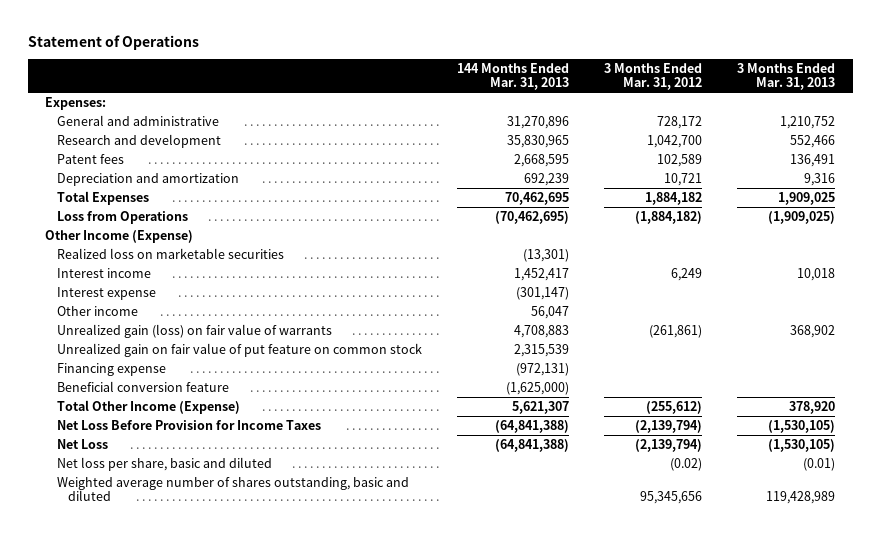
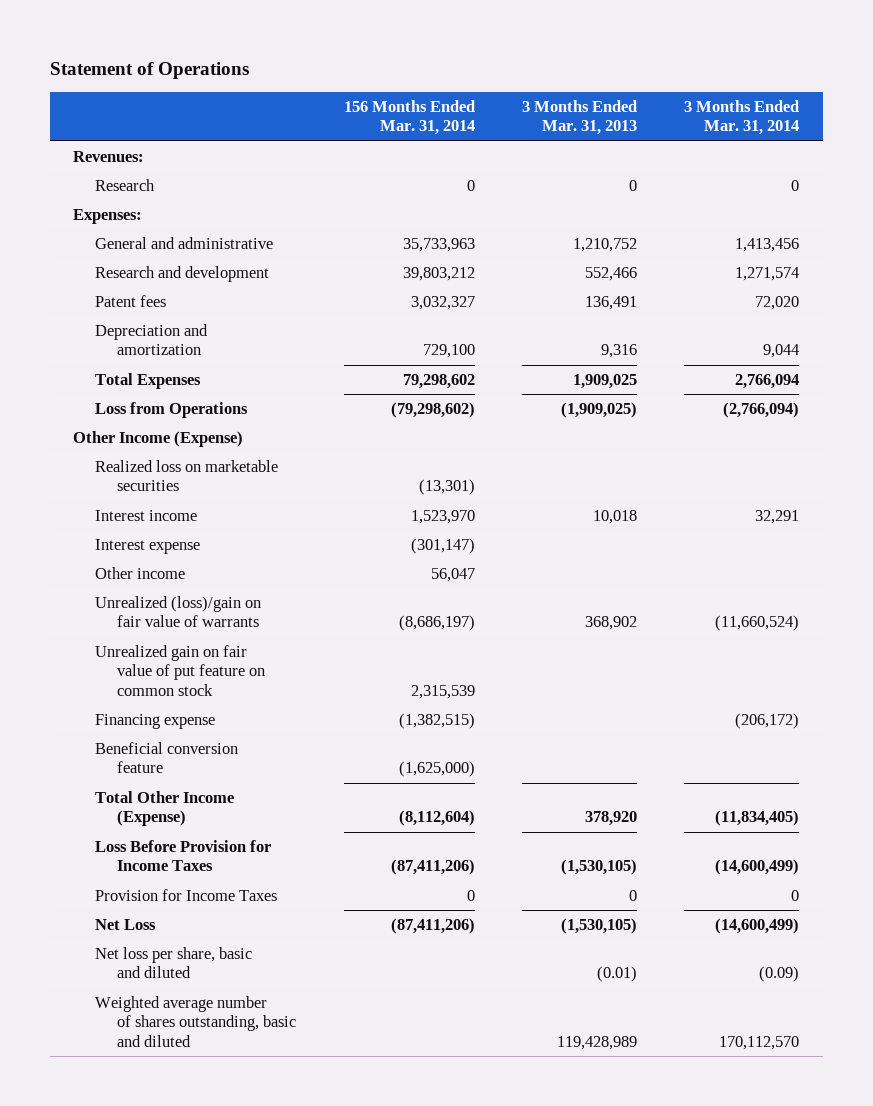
- | 144 Months Ended Mar. 31, 2013 | 3 Months Ended Mar. 31, 2012 | 3 Months Ended Mar. 31, 2013
+ | 156 Months Ended Mar. 31, 2014 | 3 Months Ended Mar. 31, 2013 | 3 Months Ended Mar. 31, 2014
+ Revenues:
+ Research | 0 | 0 | 0
- Unrealized gain (loss) on fair value of warrants | 4,708,883 | (261,861) | 368,902
+ Unrealized (loss)/gain on fair value of warrants | (8,686,197) | 368,902 | (11,660,524)
- Net Loss Before Provision for Income Taxes | (64,841,388) | (2,139,794) | (1,530,105)
+ Loss Before Provision for Income Taxes | (87,411,206) | (1,530,105) | (14,600,499)
+ Provision for Income Taxes | 0 | 0 | 0

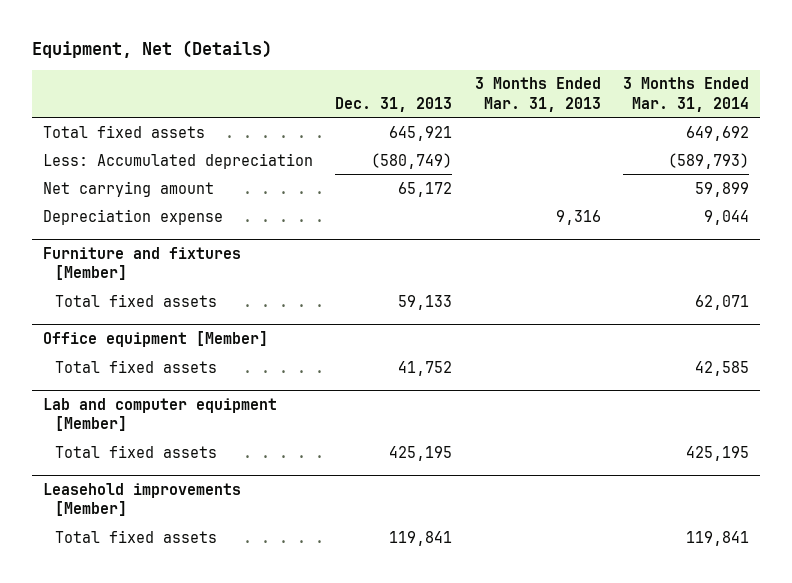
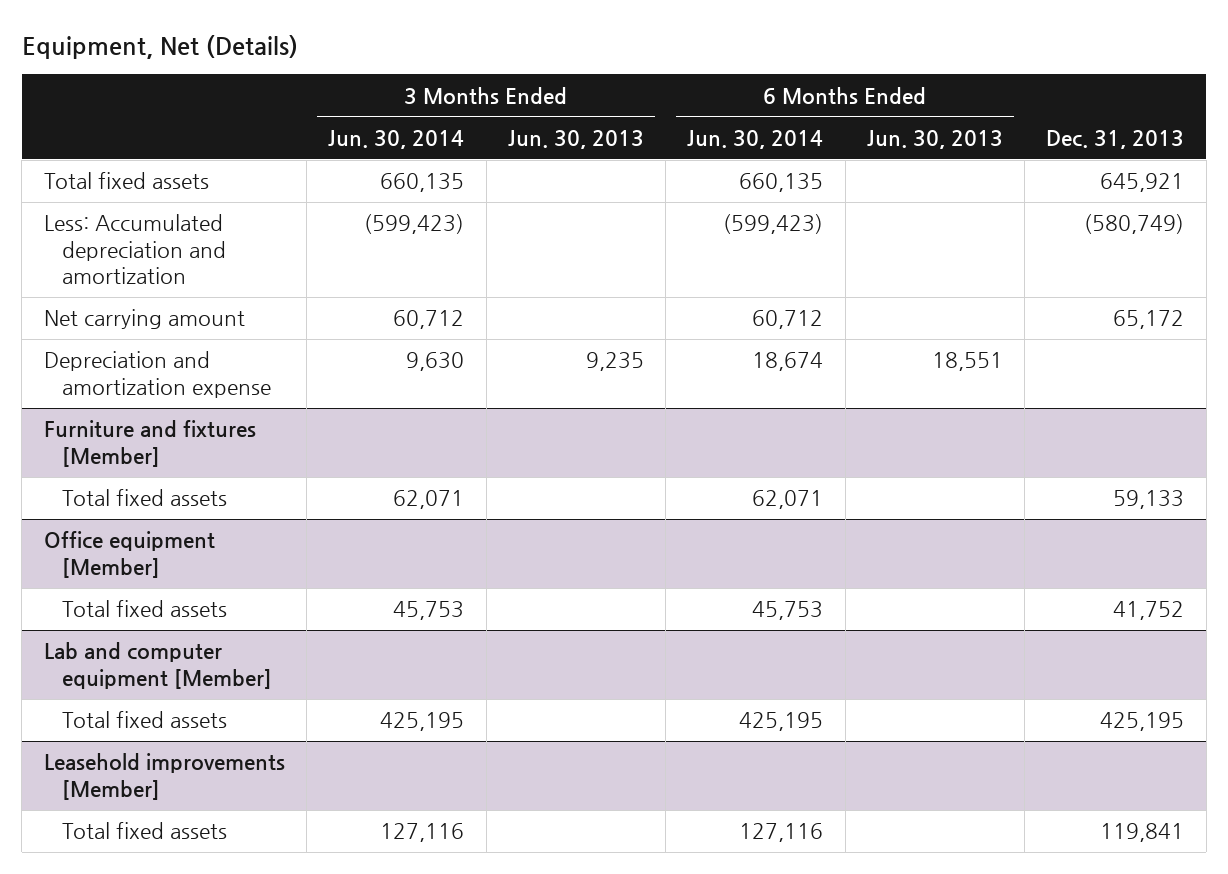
- | Dec. 31, 2013 | 3 Months Ended Mar. 31, 2013 | 3 Months Ended Mar. 31, 2014
+ | 3 Months Ended Jun. 30, 2014 | 3 Months Ended Jun. 30, 2013 | 6 Months Ended Jun. 30, 2014 | 6 Months Ended Jun. 30, 2013 | Dec. 31, 2013
- Less: Accumulated depreciation | (580,749) | | (589,793)
+ Less: Accumulated depreciation and amortization | (599,423) | | (599,423) | | (580,749)
- Depreciation expense | | 9,316 | 9,044
+ Depreciation and amortization expense | 9,630 | 9,235 | 18,674 | 18,551 |

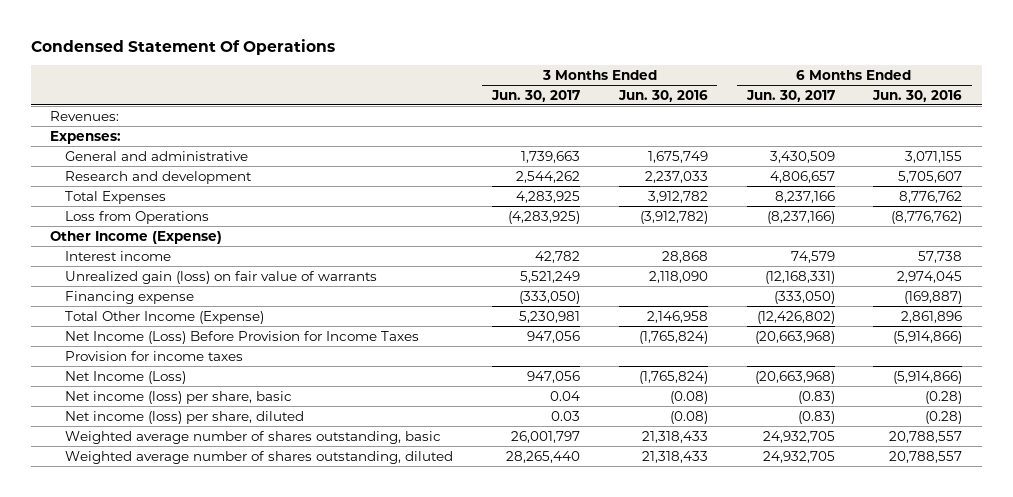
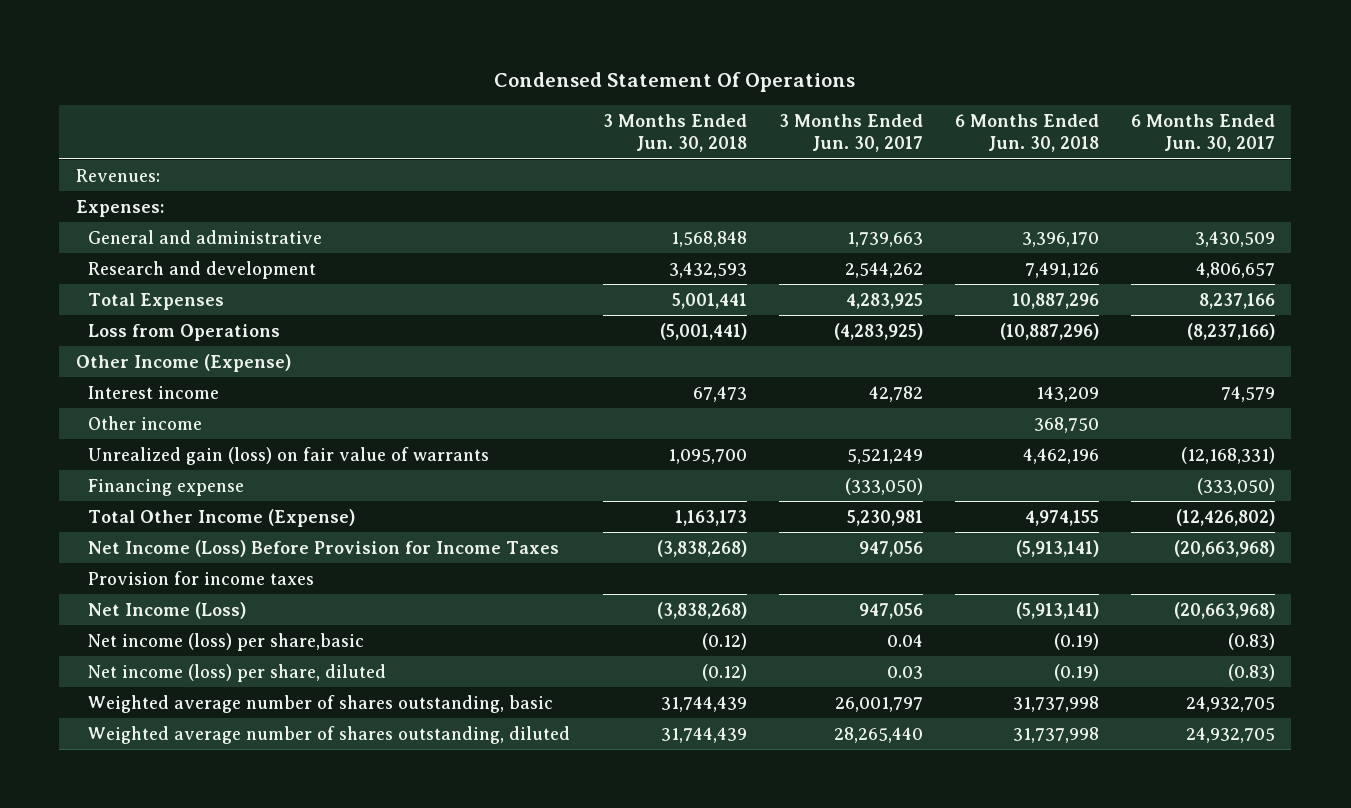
- | 3 Months Ended Jun. 30, 2017 | 3 Months Ended Jun. 30, 2016 | 6 Months Ended Jun. 30, 2017 | 6 Months Ended Jun. 30, 2016
+ | 3 Months Ended Jun. 30, 2018 | 3 Months Ended Jun. 30, 2017 | 6 Months Ended Jun. 30, 2018 | 6 Months Ended Jun. 30, 2017
+ Other income | | | 368,750 |
- Net income (loss) per share, basic | 0.04 | (0.08) | (0.83) | (0.28)
+ Net income (loss) per share,basic | (0.12) | 0.04 | (0.19) | (0.83)

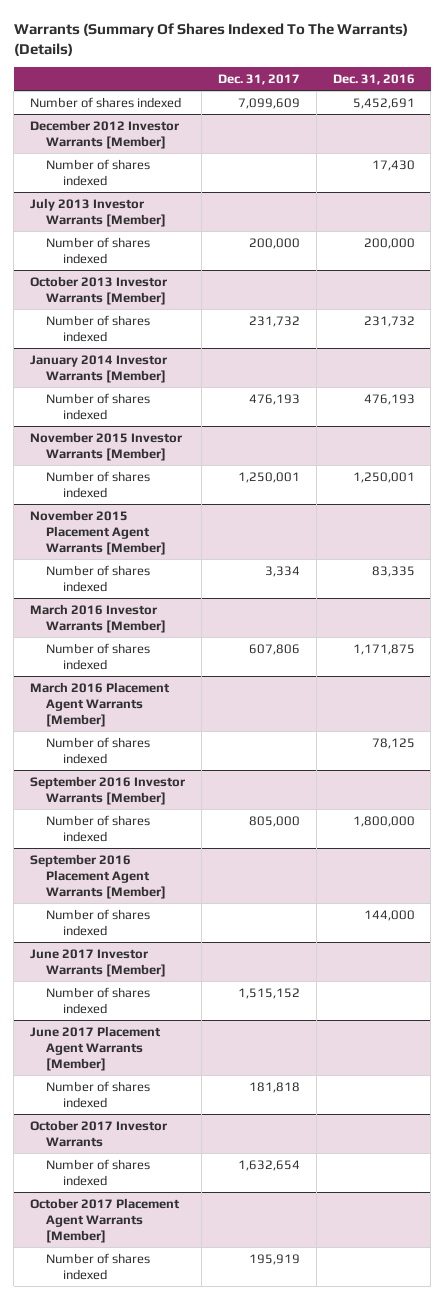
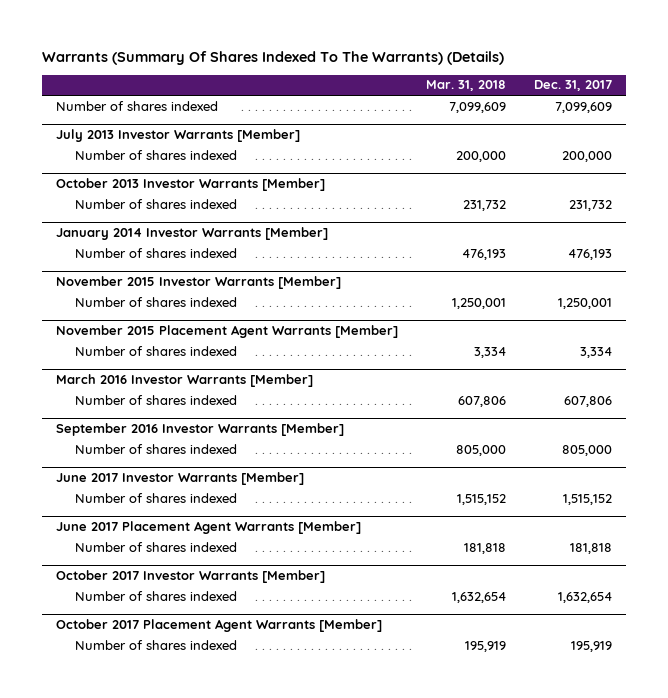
- | Dec. 31, 2017 | Dec. 31, 2016
+ | Mar. 31, 2018 | Dec. 31, 2017
- December 2012 Investor Warrants [Member]
- Number of shares indexed | | 17,430
- March 2016 Placement Agent Warrants [Member]
- Number of shares indexed | | 78,125
- September 2016 Placement Agent Warrants [Member]
- Number of shares indexed | | 144,000
- October 2017 Investor Warrants
+ October 2017 Investor Warrants [Member]

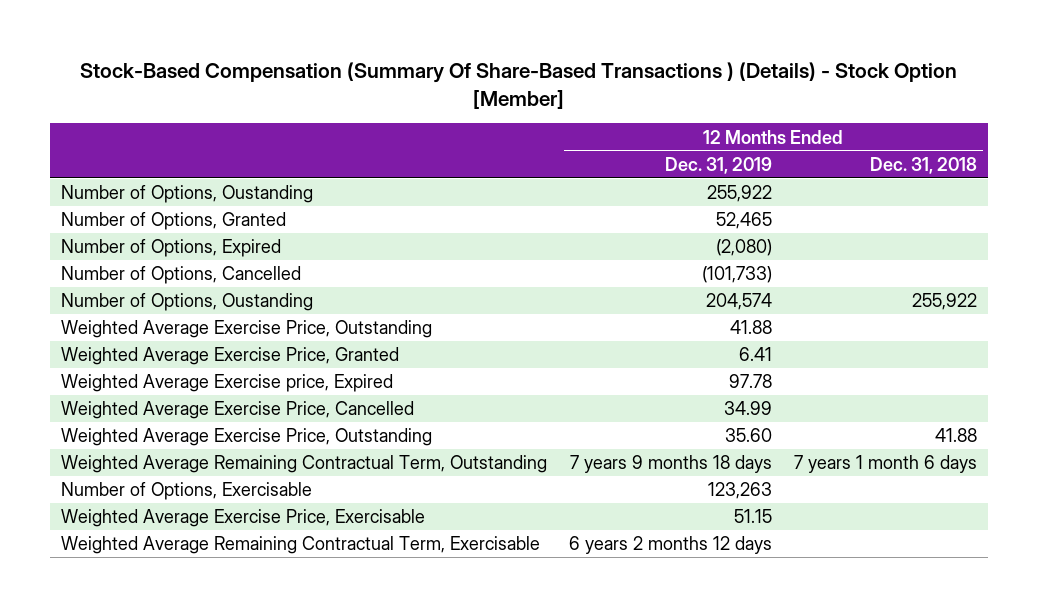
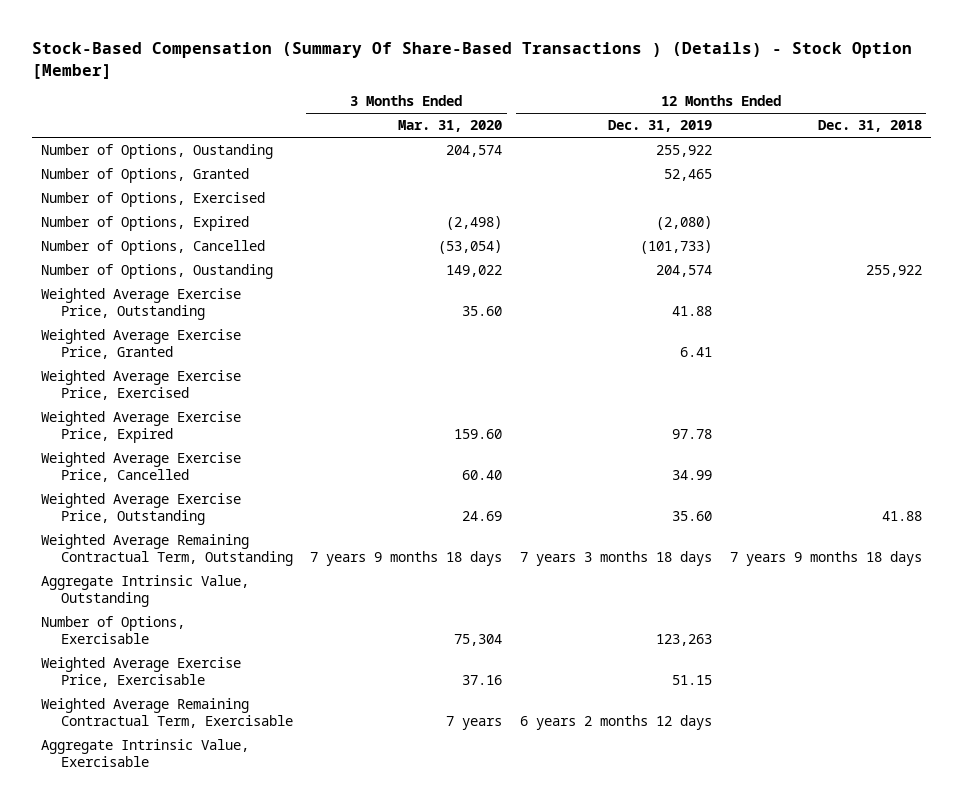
- | 12 Months Ended Dec. 31, 2019 | 12 Months Ended Dec. 31, 2018
+ | 3 Months Ended Mar. 31, 2020 | 12 Months Ended Dec. 31, 2019 | 12 Months Ended Dec. 31, 2018
+ Number of Options, Exercised
- Weighted Average Exercise price, Expired | 97.78 |
+ Weighted Average Exercise Price, Exercised
+ Weighted Average Exercise Price, Expired | 159.60 | 97.78 |
- Weighted Average Remaining Contractual Term, Outstanding | 7 years 9 months 18 days | 7 years 1 month 6 days
+ Weighted Average Remaining Contractual Term, Outstanding | 7 years 9 months 18 days | 7 years 3 months 18 days | 7 years 9 months 18 days
+ Aggregate Intrinsic Value, Outstanding
+ Aggregate Intrinsic Value, Exercisable

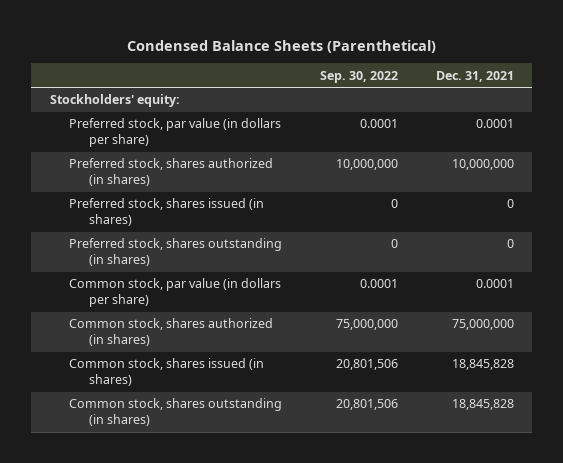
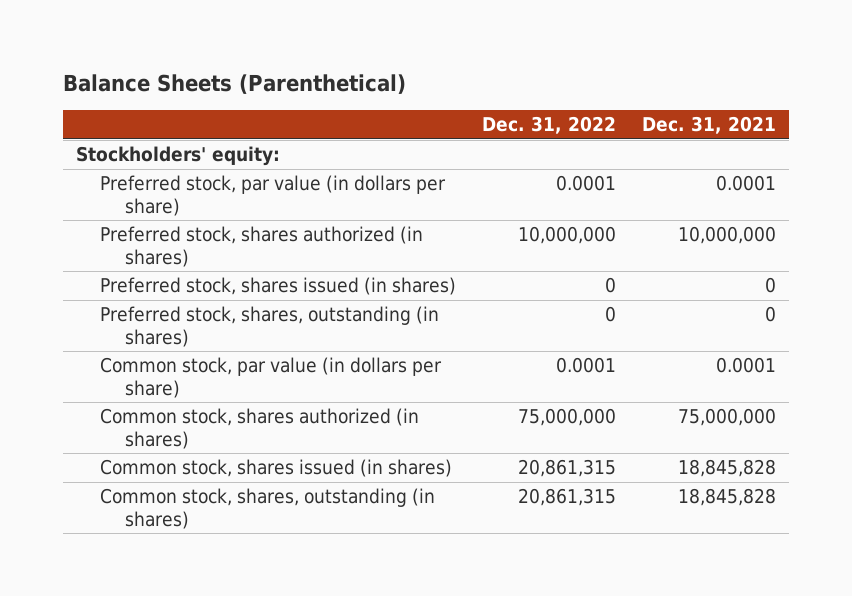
- Condensed Balance Sheets (Parenthetical)
+ Balance Sheets (Parenthetical)
- | Sep. 30, 2022 | Dec. 31, 2021
+ | Dec. 31, 2022 | Dec. 31, 2021
- Preferred stock, shares outstanding (in shares) | 0 | 0
+ Preferred stock, shares, outstanding (in shares) | 0 | 0
- Common stock, shares outstanding (in shares) | 20,801,506 | 18,845,828
+ Common stock, shares, outstanding (in shares) | 20,861,315 | 18,845,828

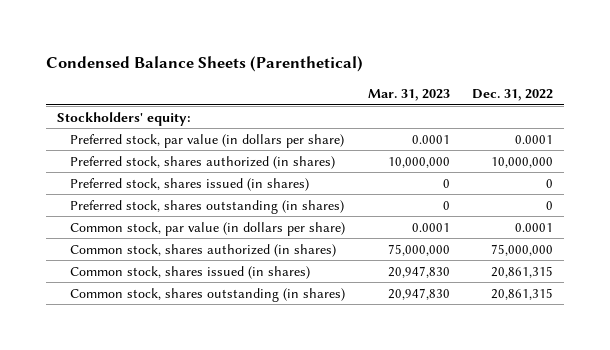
- Balance Sheets (Parenthetical)
+ Condensed Balance Sheets (Parenthetical)
- | Dec. 31, 2022 | Dec. 31, 2021
+ | Mar. 31, 2023 | Dec. 31, 2022
- Preferred stock, shares, outstanding (in shares) | 0 | 0
+ Preferred stock, shares outstanding (in shares) | 0 | 0
- Common stock, shares, outstanding (in shares) | 20,861,315 | 18,845,828
+ Common stock, shares outstanding (in shares) | 20,947,830 | 20,861,315

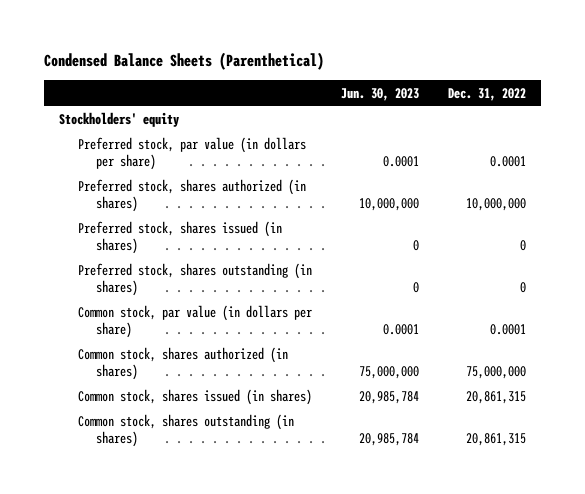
- | Mar. 31, 2023 | Dec. 31, 2022
+ | Jun. 30, 2023 | Dec. 31, 2022
- Stockholders' equity:
+ Stockholders' equity

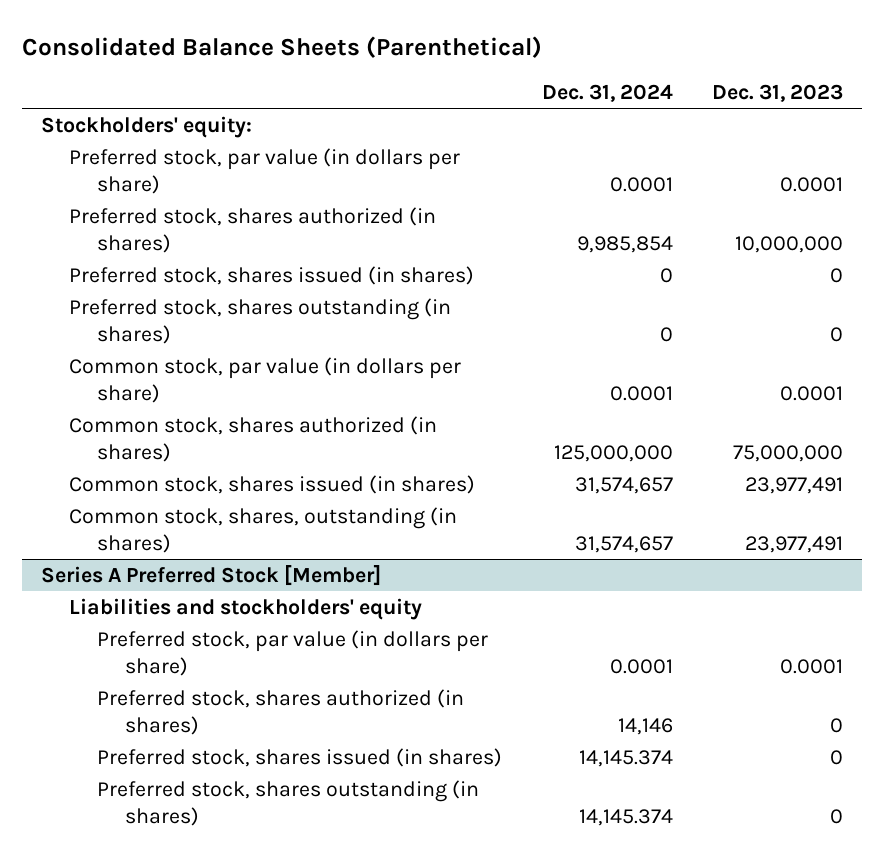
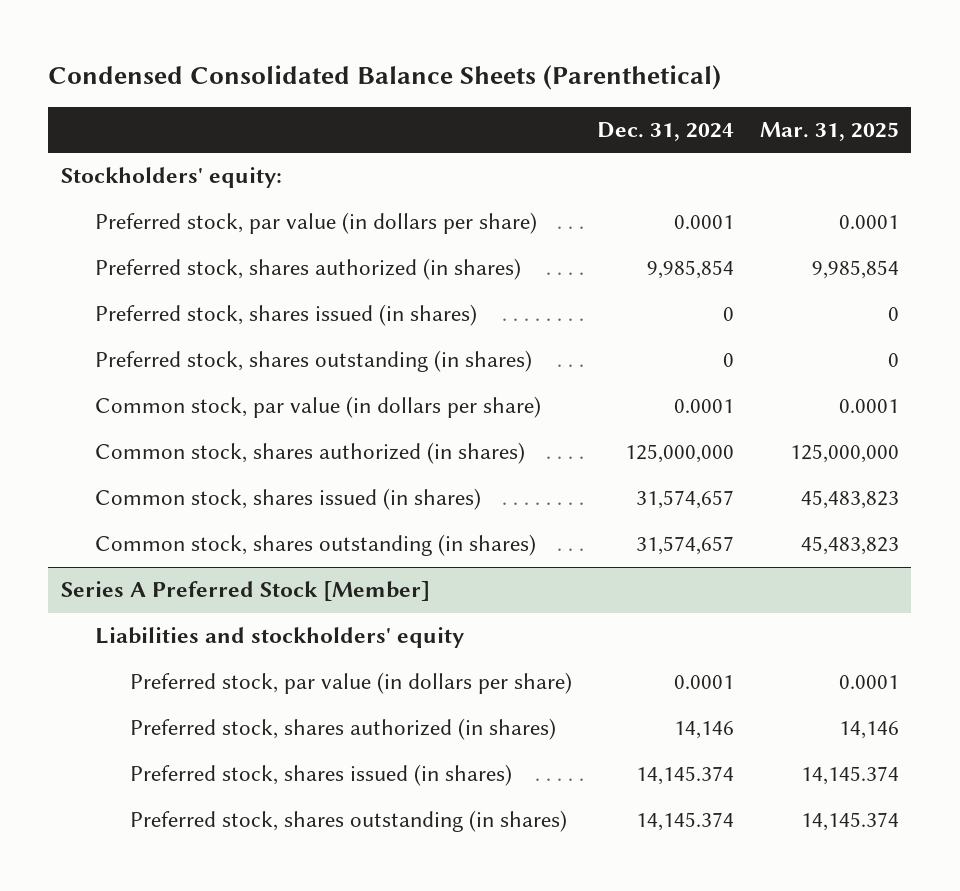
- Consolidated Balance Sheets (Parenthetical)
+ Condensed Consolidated Balance Sheets (Parenthetical)
- | Dec. 31, 2024 | Dec. 31, 2023
+ | Dec. 31, 2024 | Mar. 31, 2025
- Common stock, shares, outstanding (in shares) | 31,574,657 | 23,977,491
+ Common stock, shares outstanding (in shares) | 31,574,657 | 45,483,823

